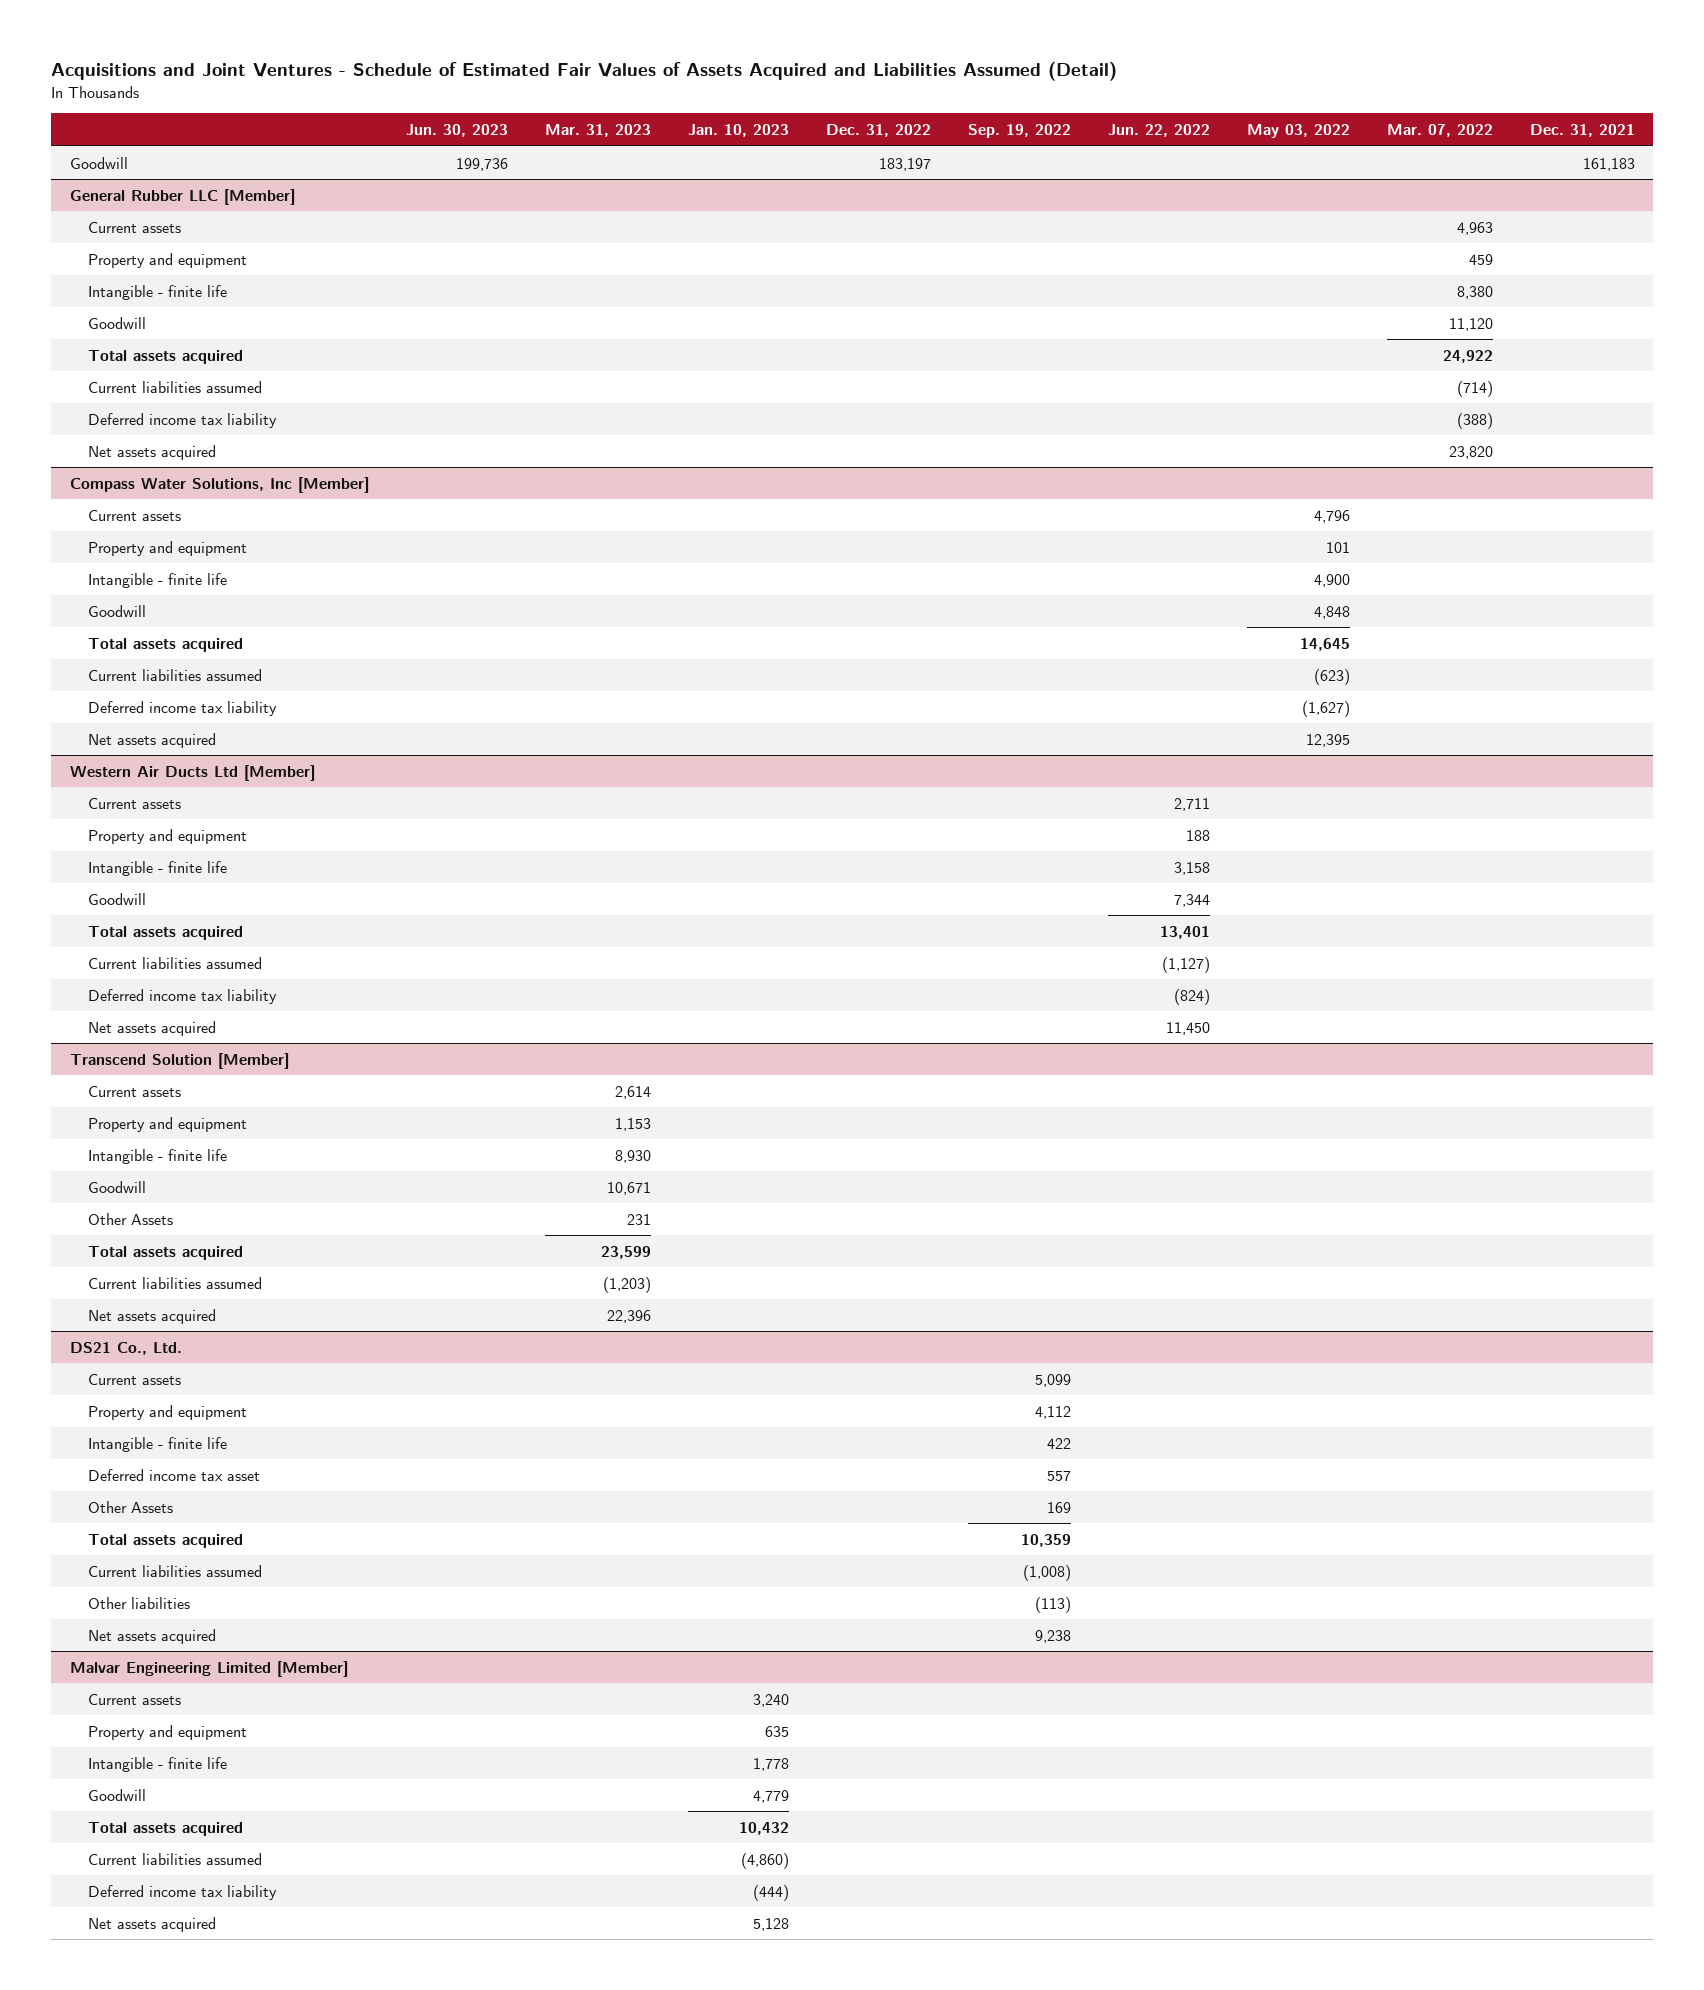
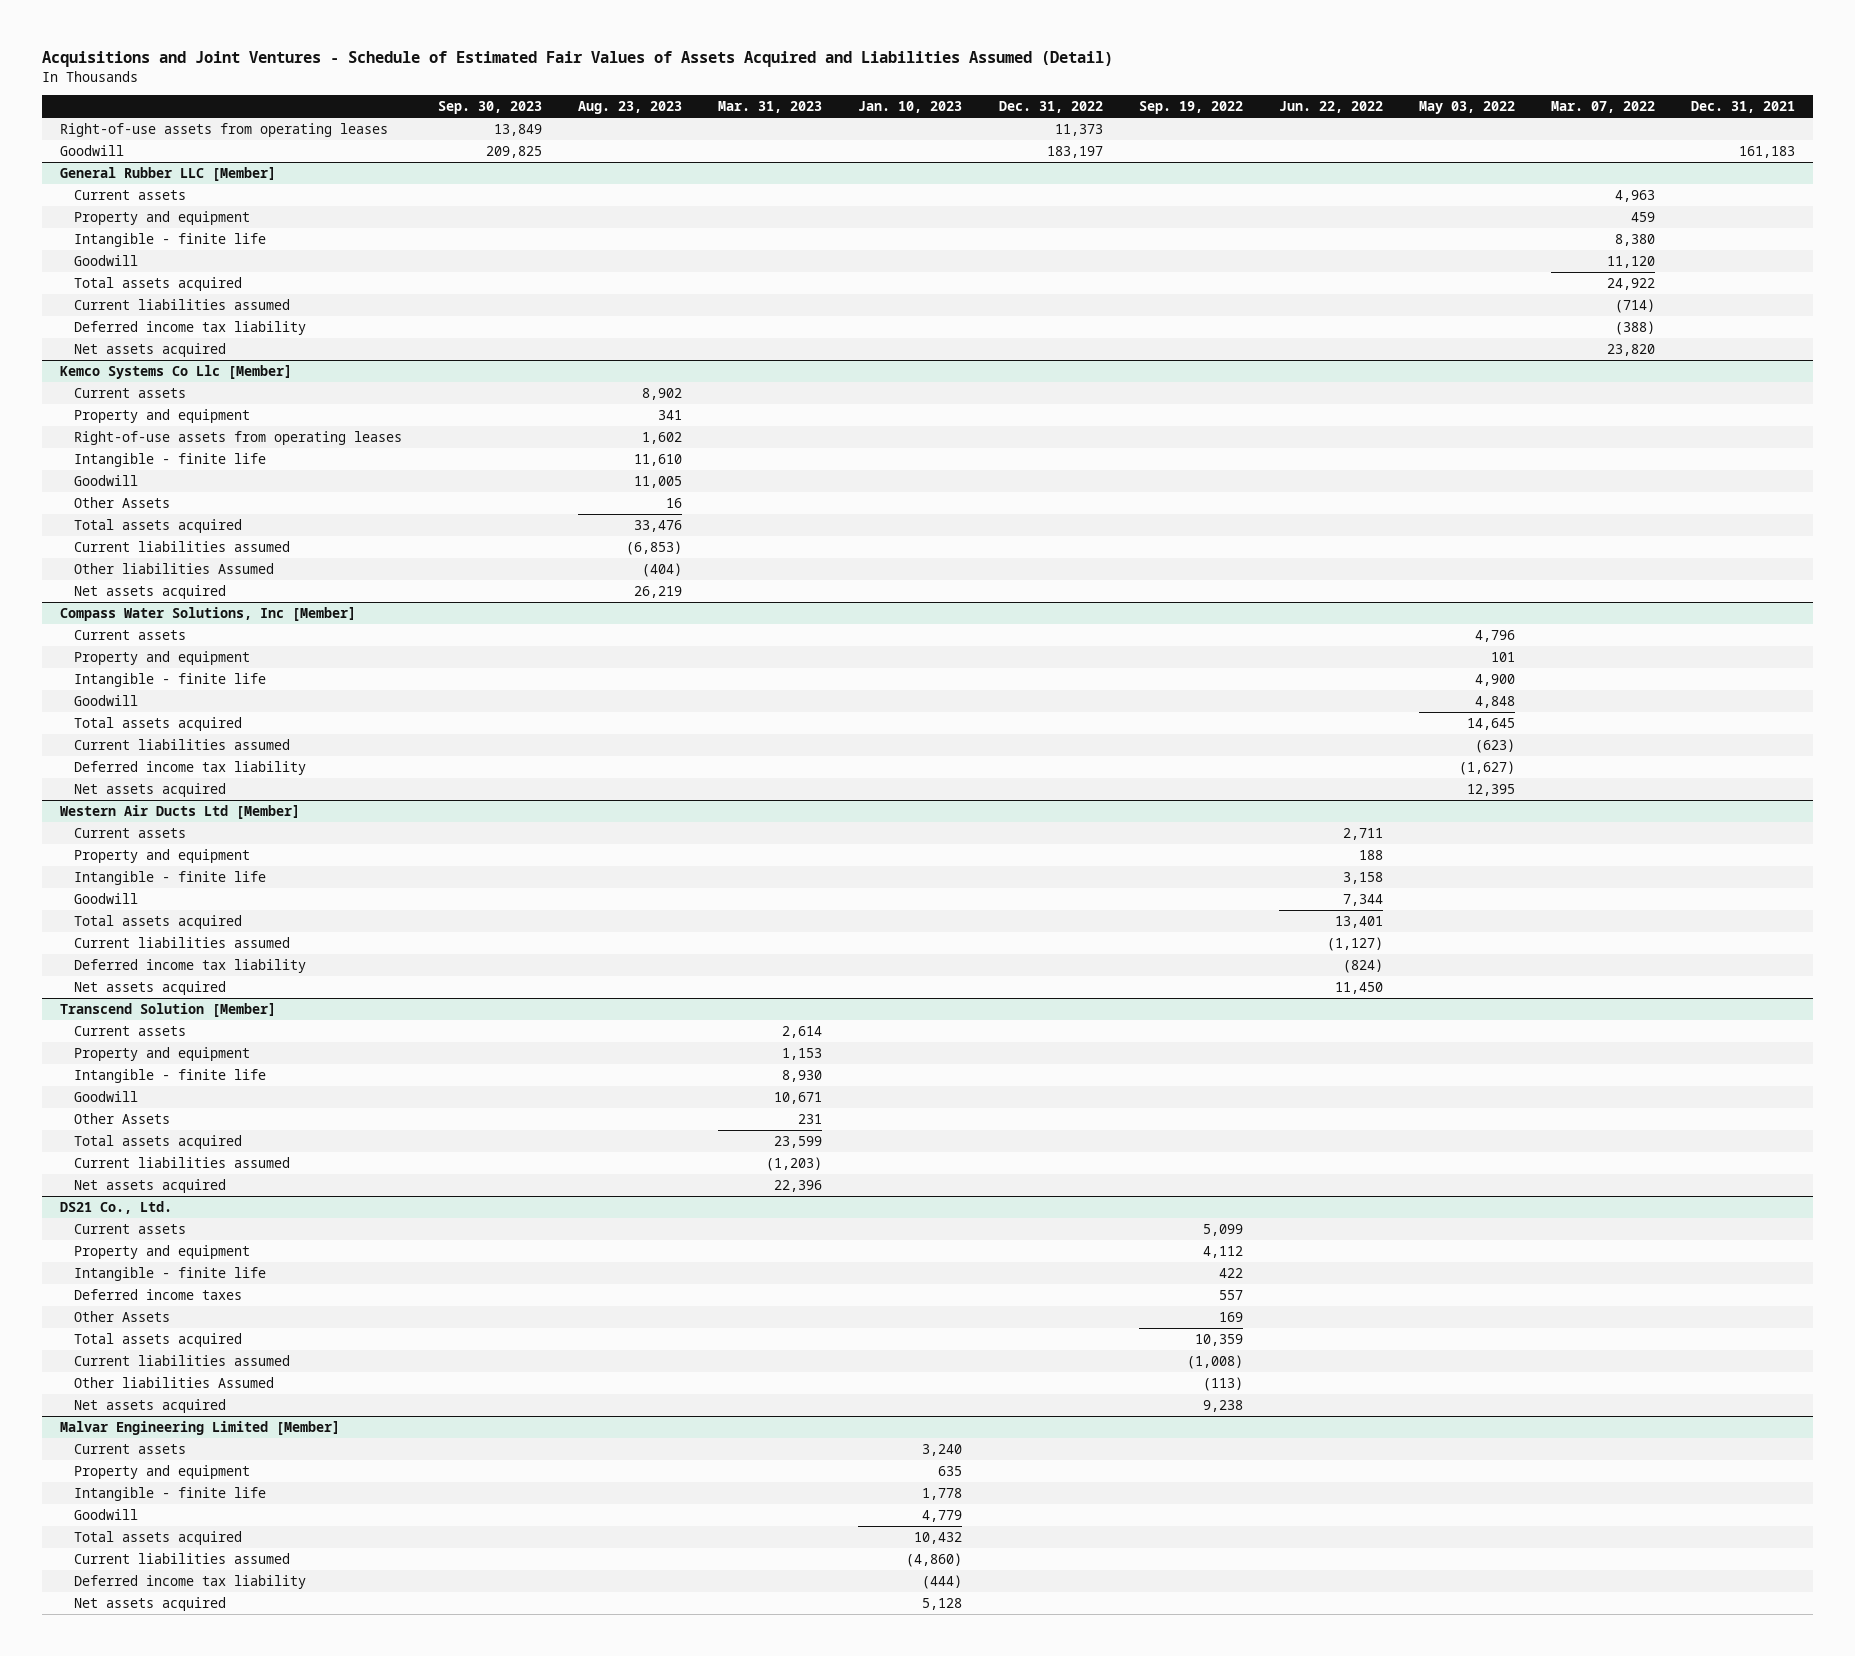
- | Jun. 30, 2023 | Mar. 31, 2023 | Jan. 10, 2023 | Dec. 31, 2022 | Sep. 19, 2022 | Jun. 22, 2022 | May 03, 2022 | Mar. 07, 2022 | Dec. 31, 2021
+ | Sep. 30, 2023 | Aug. 23, 2023 | Mar. 31, 2023 | Jan. 10, 2023 | Dec. 31, 2022 | Sep. 19, 2022 | Jun. 22, 2022 | May 03, 2022 | Mar. 07, 2022 | Dec. 31, 2021
+ Right-of-use assets from operating leases | 13,849 | | | | 11,373 | | | | |
+ Kemco Systems Co Llc [Member]
+ Current assets | | 8,902 | | | | | | | |
+ Property and equipment | | 341 | | | | | | | |
+ Right-of-use assets from operating leases | | 1,602 | | | | | | | |
+ Intangible - finite life | | 11,610 | | | | | | | |
+ Goodwill | | 11,005 | | | | | | | |
+ Other Assets | | 16 | | | | | | | |
+ Total assets acquired | | 33,476 | | | | | | | |
+ Current liabilities assumed | | (6,853) | | | | | | | |
+ Other liabilities Assumed | | (404) | | | | | | | |
+ Net assets acquired | | 26,219 | | | | | | | |
@ DS21 Co., Ltd.
- Deferred income tax asset | | | | | 557 | | | |
+ Deferred income taxes | | | | | | 557 | | | |
- Other liabilities | | | | | (113) | | | |
+ Other liabilities Assumed | | | | | | (113) | | | |

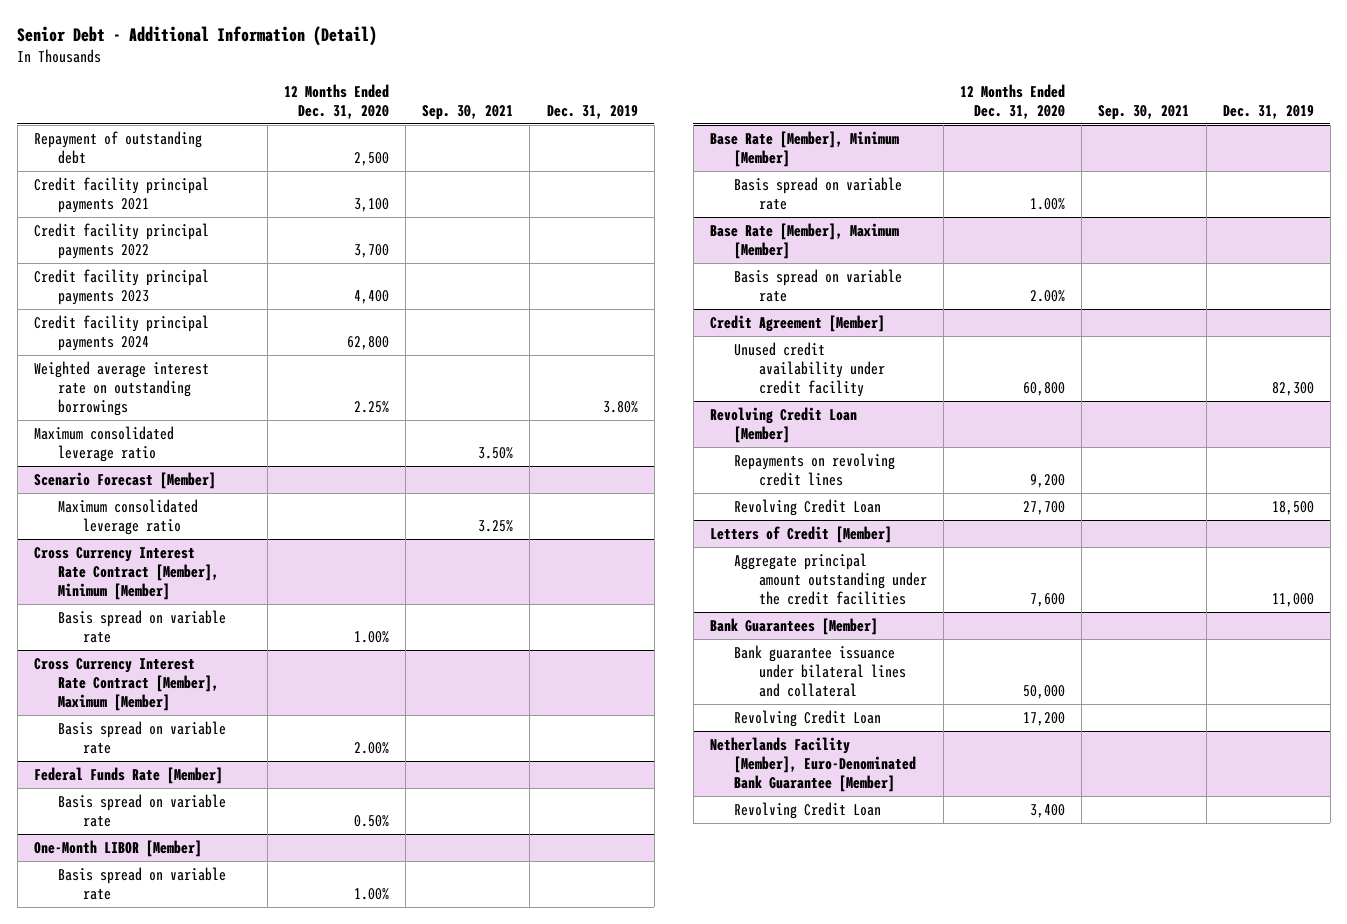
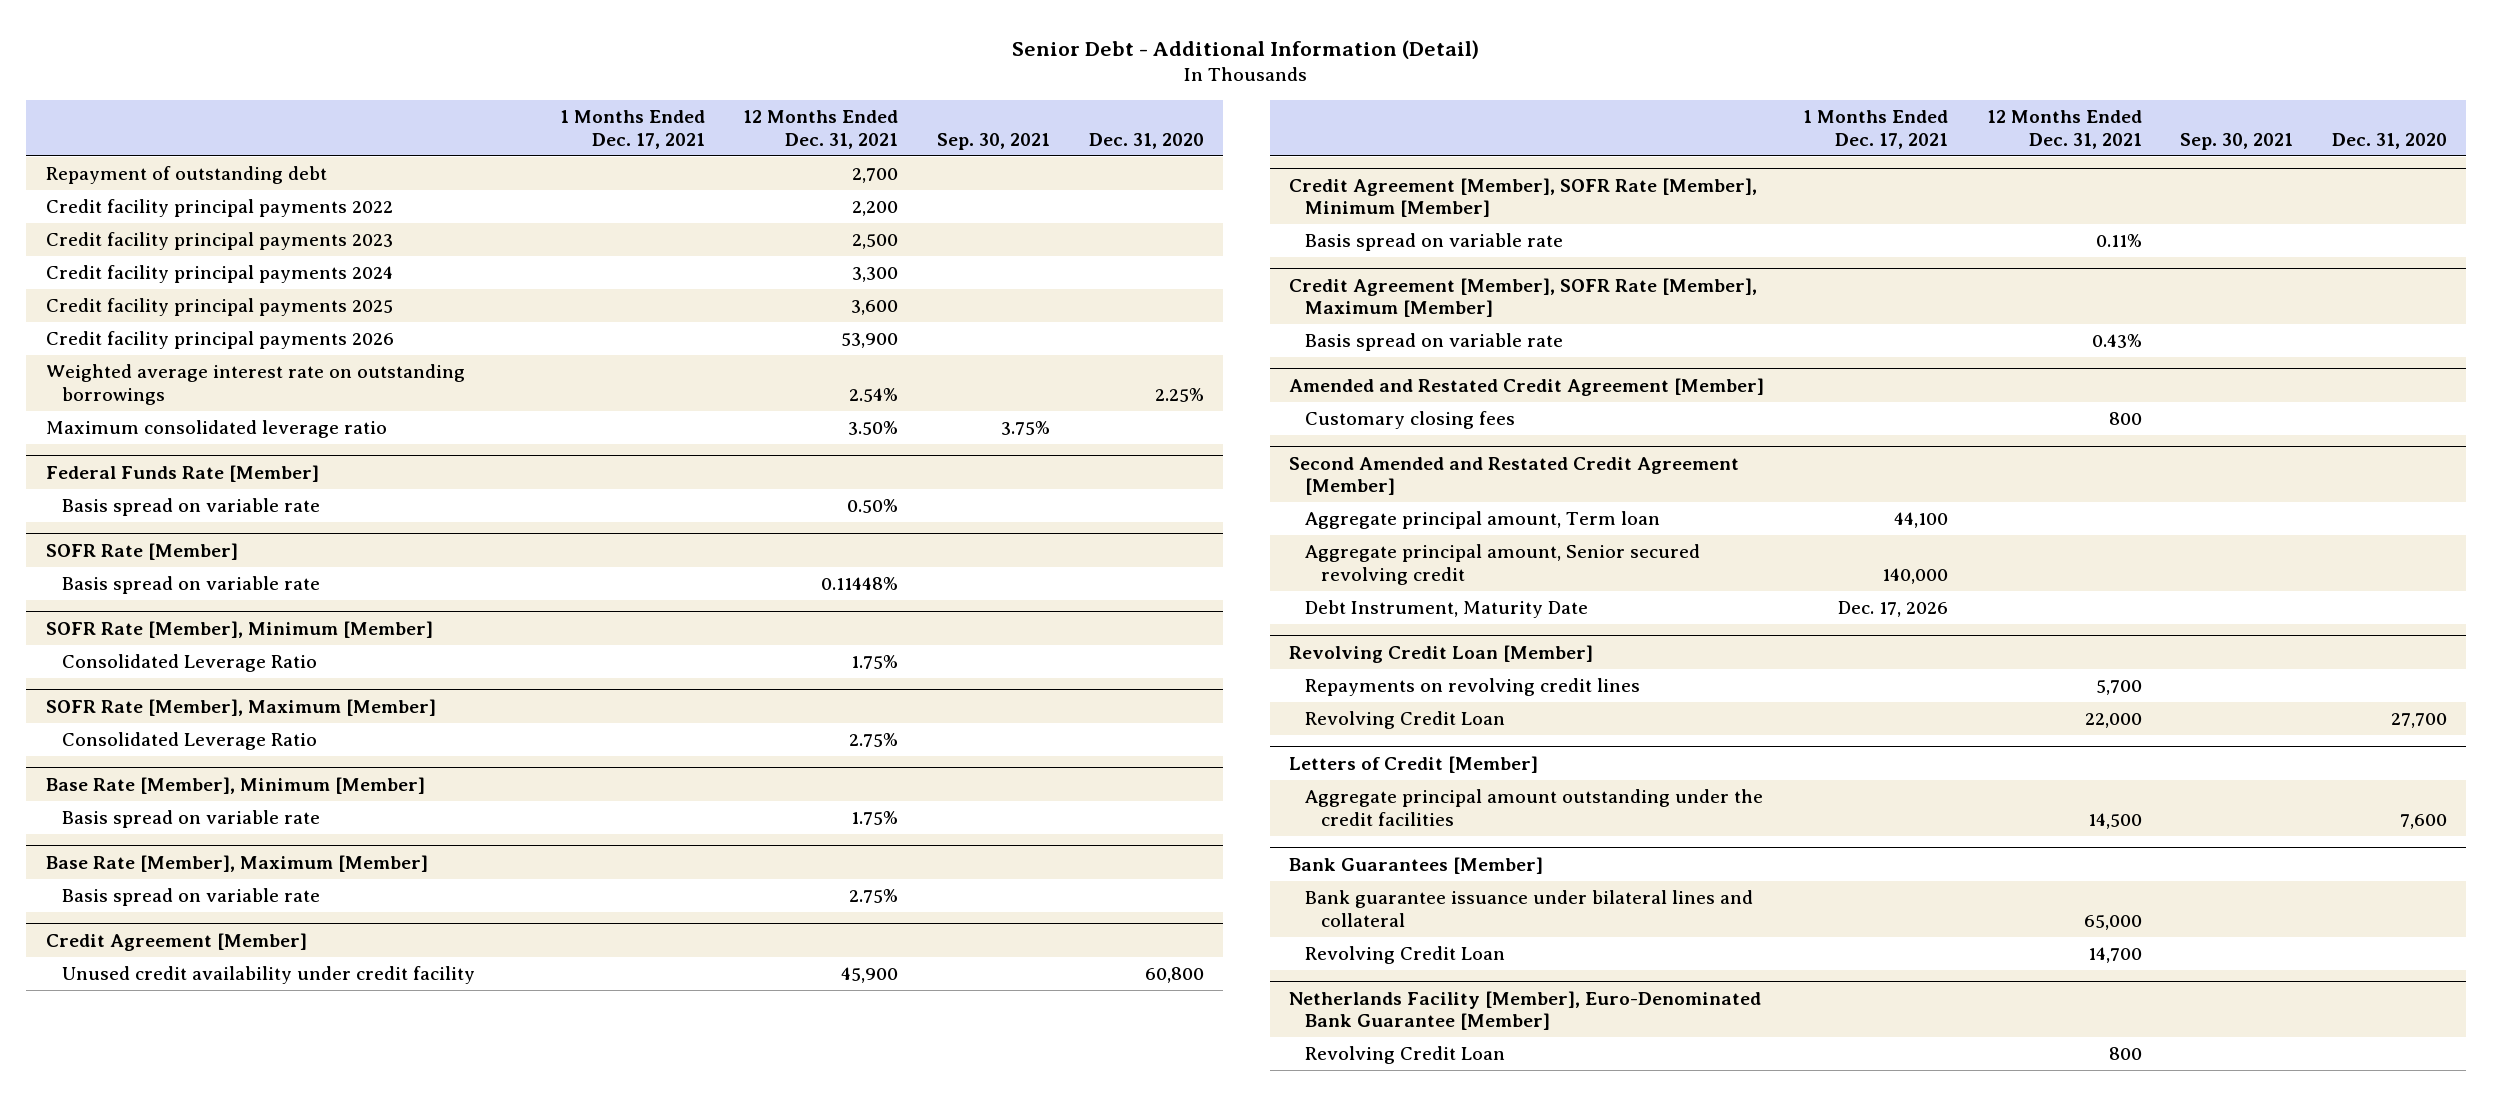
- | 12 Months Ended Dec. 31, 2020 | Sep. 30, 2021 | Dec. 31, 2019
+ | 1 Months Ended Dec. 17, 2021 | 12 Months Ended Dec. 31, 2021 | Sep. 30, 2021 | Dec. 31, 2020
- Credit facility principal payments 2021 | 3,100 | |
+ Credit facility principal payments 2025 | | 3,600 | |
+ Credit facility principal payments 2026 | | 53,900 | |
- Maximum consolidated leverage ratio | | 3.50% |
- Scenario Forecast [Member]
- Maximum consolidated leverage ratio | | 3.25% |
- Cross Currency Interest Rate Contract [Member], Minimum [Member]
- Basis spread on variable rate | 1.00% | |
- Cross Currency Interest Rate Contract [Member], Maximum [Member]
- Basis spread on variable rate | 2.00% | |
+ Maximum consolidated leverage ratio | | 3.50% | 3.75% |
- One-Month LIBOR [Member]
- Basis spread on variable rate | 1.00% | |
+ SOFR Rate [Member]
+ Basis spread on variable rate | | 0.11448% | |
+ SOFR Rate [Member], Minimum [Member]
+ Consolidated Leverage Ratio | | 1.75% | |
+ SOFR Rate [Member], Maximum [Member]
+ Consolidated Leverage Ratio | | 2.75% | |
+ Credit Agreement [Member], SOFR Rate [Member], Minimum [Member]
+ Basis spread on variable rate | | 0.11% | |
+ Credit Agreement [Member], SOFR Rate [Member], Maximum [Member]
+ Basis spread on variable rate | | 0.43% | |
+ Amended and Restated Credit Agreement [Member]
+ Customary closing fees | | 800 | |
+ Second Amended and Restated Credit Agreement [Member]
+ Aggregate principal amount, Term loan | 44,100 | | |
+ Aggregate principal amount, Senior secured revolving credit | 140,000 | | |
+ Debt Instrument, Maturity Date | Dec. 17, 2026 | | |

